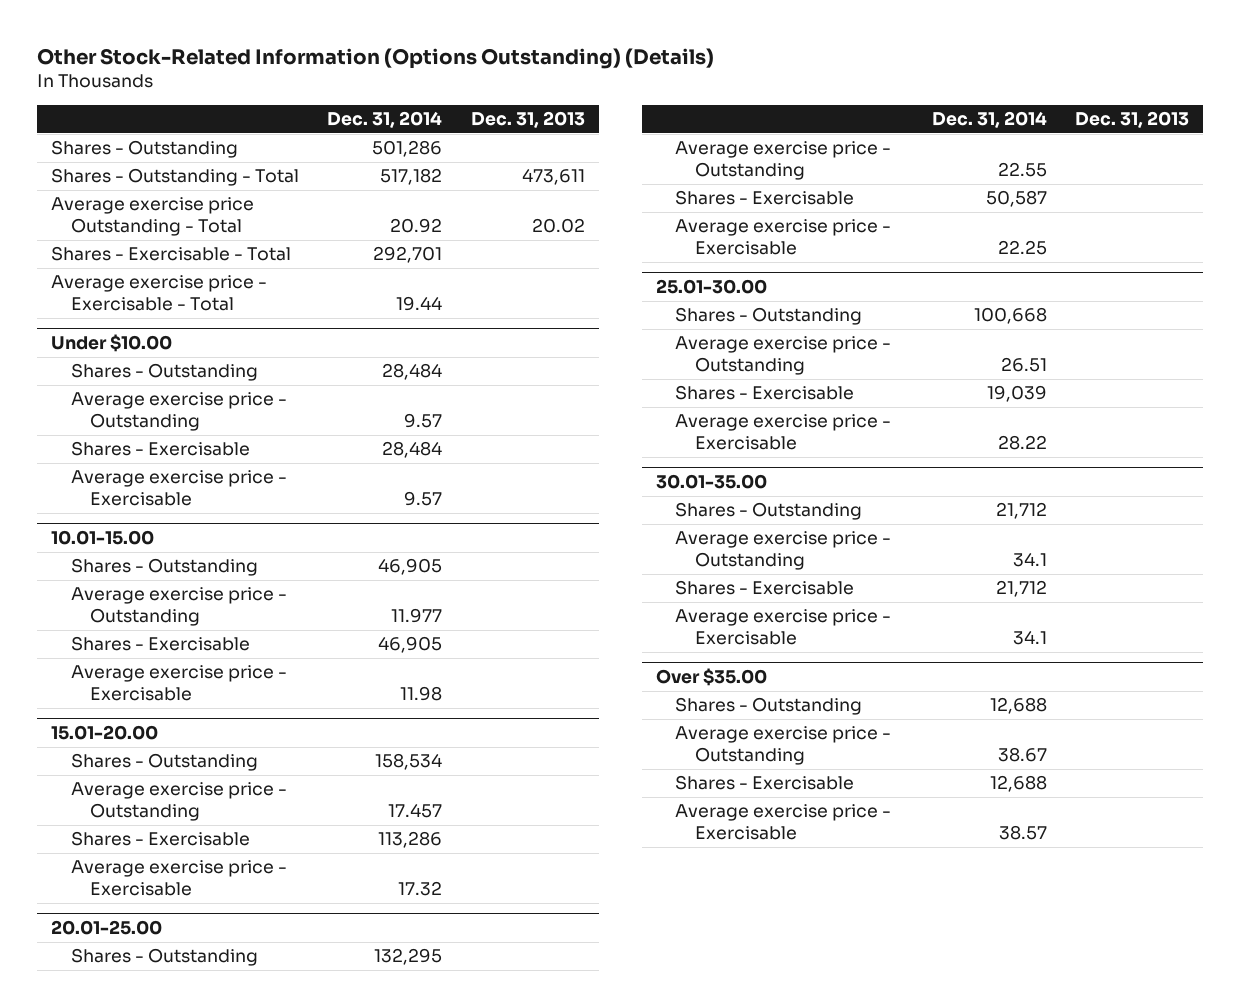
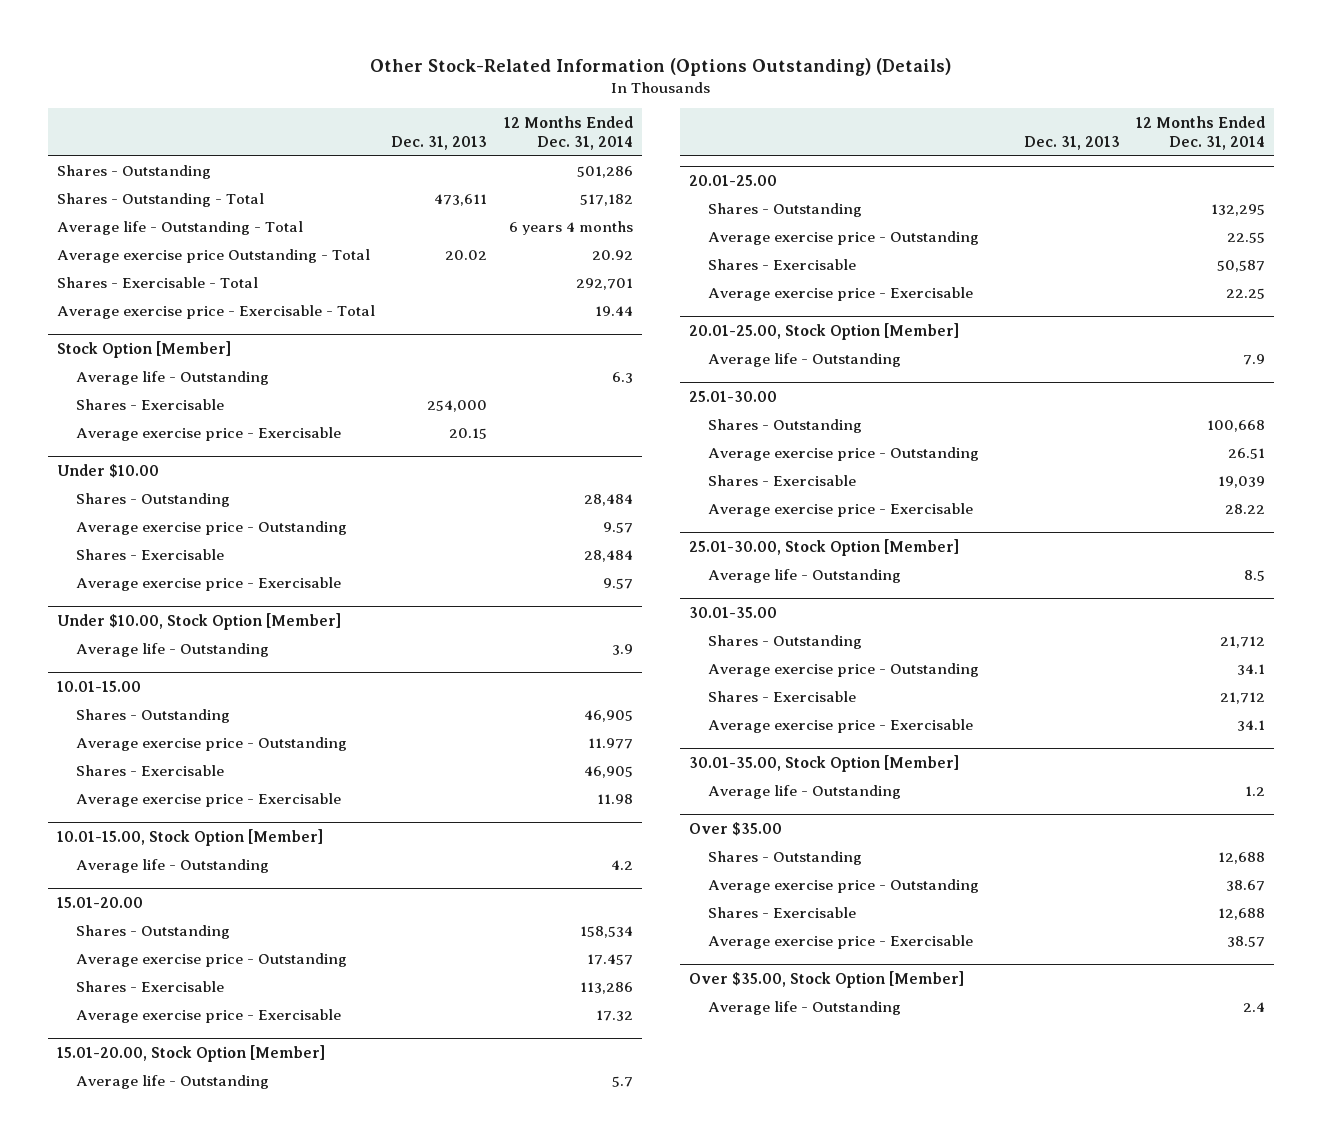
- | Dec. 31, 2014 | Dec. 31, 2013
+ | Dec. 31, 2013 | 12 Months Ended Dec. 31, 2014
+ Average life - Outstanding - Total | | 6 years 4 months
+ Stock Option [Member]
+ Average life - Outstanding | | 6.3
+ Shares - Exercisable | 254,000 |
+ Average exercise price - Exercisable | 20.15 |
+ Under $10.00, Stock Option [Member]
+ Average life - Outstanding | | 3.9
+ 10.01-15.00, Stock Option [Member]
+ Average life - Outstanding | | 4.2
+ 15.01-20.00, Stock Option [Member]
+ Average life - Outstanding | | 5.7
+ 20.01-25.00, Stock Option [Member]
+ Average life - Outstanding | | 7.9
+ 25.01-30.00, Stock Option [Member]
+ Average life - Outstanding | | 8.5
+ 30.01-35.00, Stock Option [Member]
+ Average life - Outstanding | | 1.2
+ Over $35.00, Stock Option [Member]
+ Average life - Outstanding | | 2.4

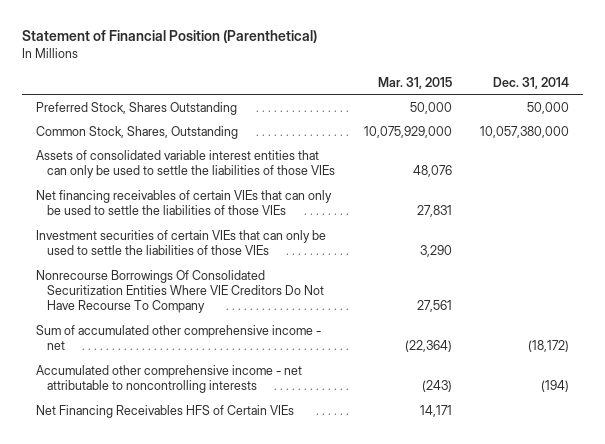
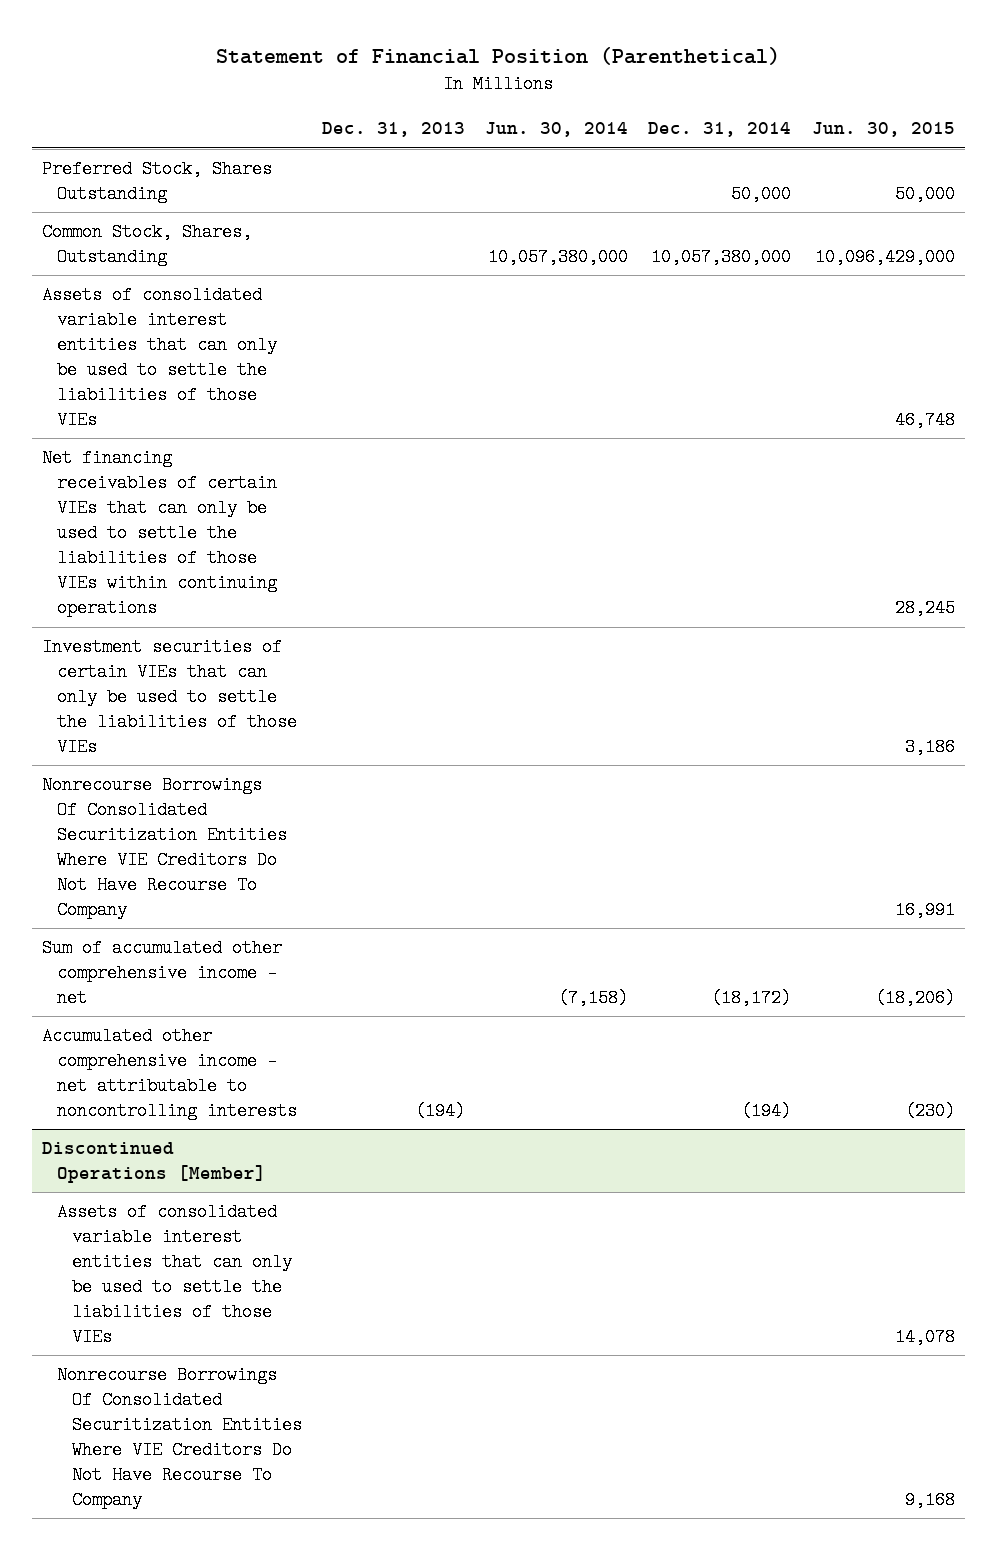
- | Mar. 31, 2015 | Dec. 31, 2014
+ | Dec. 31, 2013 | Jun. 30, 2014 | Dec. 31, 2014 | Jun. 30, 2015
- Net financing receivables of certain VIEs that can only be used to settle the liabilities of those VIEs | 27,831 |
+ Net financing receivables of certain VIEs that can only be used to settle the liabilities of those VIEs within continuing operations | | | | 28,245
- Net Financing Receivables HFS of Certain VIEs | 14,171 |
+ Discontinued Operations [Member]
+ Assets of consolidated variable interest entities that can only be used to settle the liabilities of those VIEs | | | | 14,078
+ Nonrecourse Borrowings Of Consolidated Securitization Entities Where VIE Creditors Do Not Have Recourse To Company | | | | 9,168

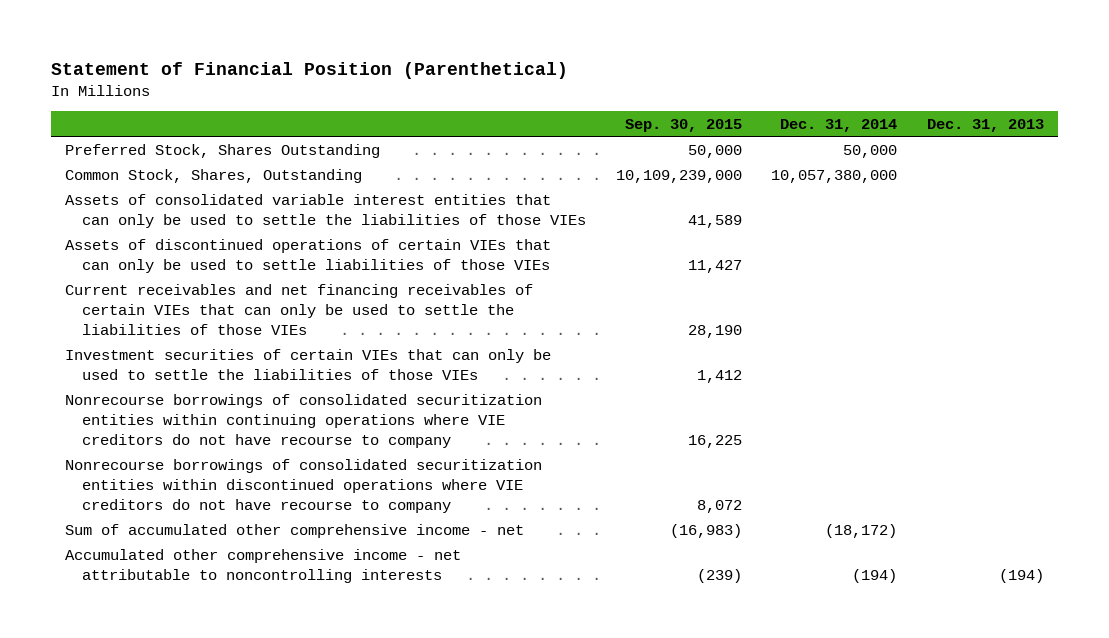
- | Dec. 31, 2013 | Jun. 30, 2014 | Dec. 31, 2014 | Jun. 30, 2015
+ | Sep. 30, 2015 | Dec. 31, 2014 | Dec. 31, 2013
- Net financing receivables of certain VIEs that can only be used to settle the liabilities of those VIEs within continuing operations | | | | 28,245
+ Assets of discontinued operations of certain VIEs that can only be used to settle liabilities of those VIEs | 11,427 | |
+ Current receivables and net financing receivables of certain VIEs that can only be used to settle the liabilities of those VIEs | 28,190 | |
- Nonrecourse Borrowings Of Consolidated Securitization Entities Where VIE Creditors Do Not Have Recourse To Company | | | | 16,991
+ Nonrecourse borrowings of consolidated securitization entities within continuing operations where VIE creditors do not have recourse to company | 16,225 | |
+ Nonrecourse borrowings of consolidated securitization entities within discontinued operations where VIE creditors do not have recourse to company | 8,072 | |
- Discontinued Operations [Member]
- Assets of consolidated variable interest entities that can only be used to settle the liabilities of those VIEs | | | | 14,078
- Nonrecourse Borrowings Of Consolidated Securitization Entities Where VIE Creditors Do Not Have Recourse To Company | | | | 9,168

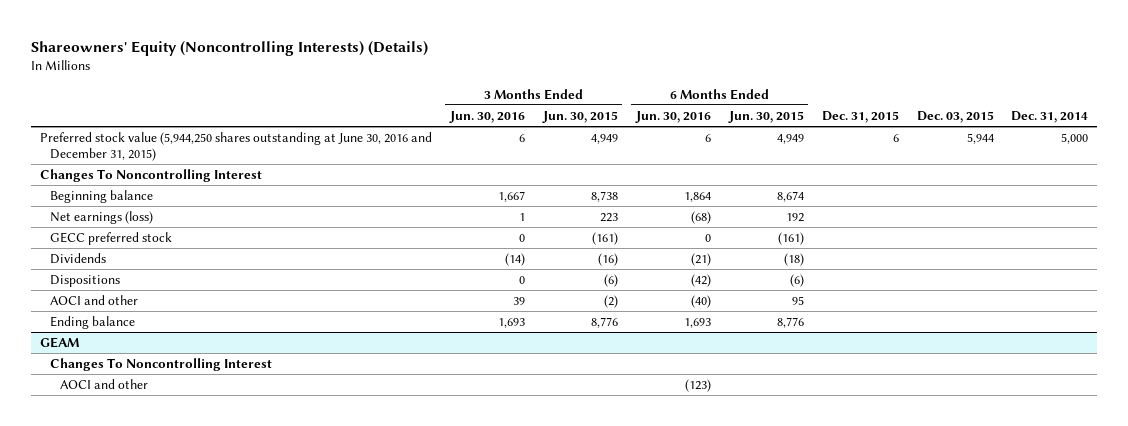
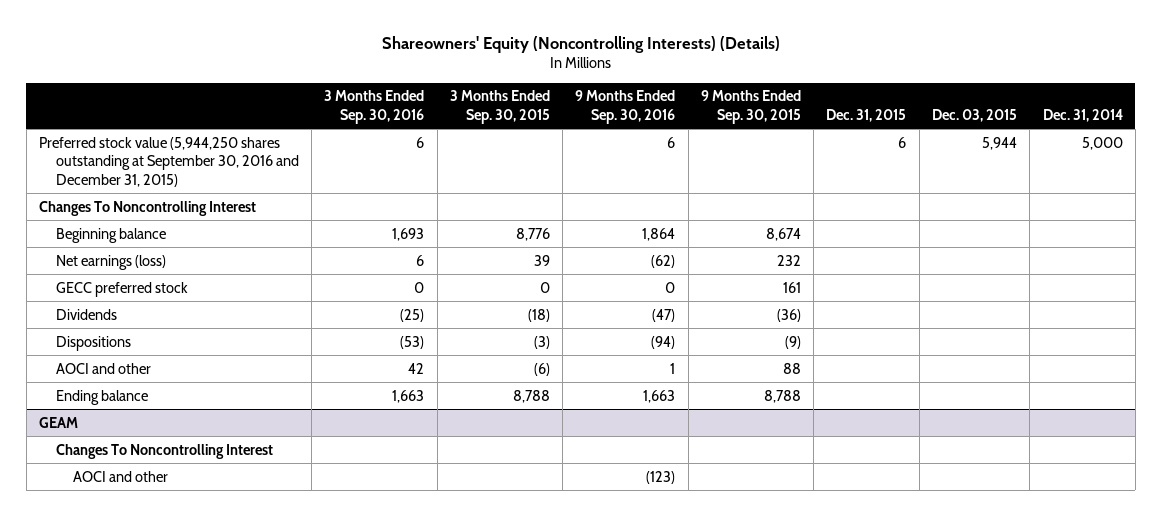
- | 3 Months Ended Jun. 30, 2016 | 3 Months Ended Jun. 30, 2015 | 6 Months Ended Jun. 30, 2016 | 6 Months Ended Jun. 30, 2015 | Dec. 31, 2015 | Dec. 03, 2015 | Dec. 31, 2014
+ | 3 Months Ended Sep. 30, 2016 | 3 Months Ended Sep. 30, 2015 | 9 Months Ended Sep. 30, 2016 | 9 Months Ended Sep. 30, 2015 | Dec. 31, 2015 | Dec. 03, 2015 | Dec. 31, 2014
- Preferred stock value (5,944,250 shares outstanding at June 30, 2016 and December 31, 2015) | 6 | 4,949 | 6 | 4,949 | 6 | 5,944 | 5,000
+ Preferred stock value (5,944,250 shares outstanding at September 30, 2016 and December 31, 2015) | 6 | | 6 | | 6 | 5,944 | 5,000

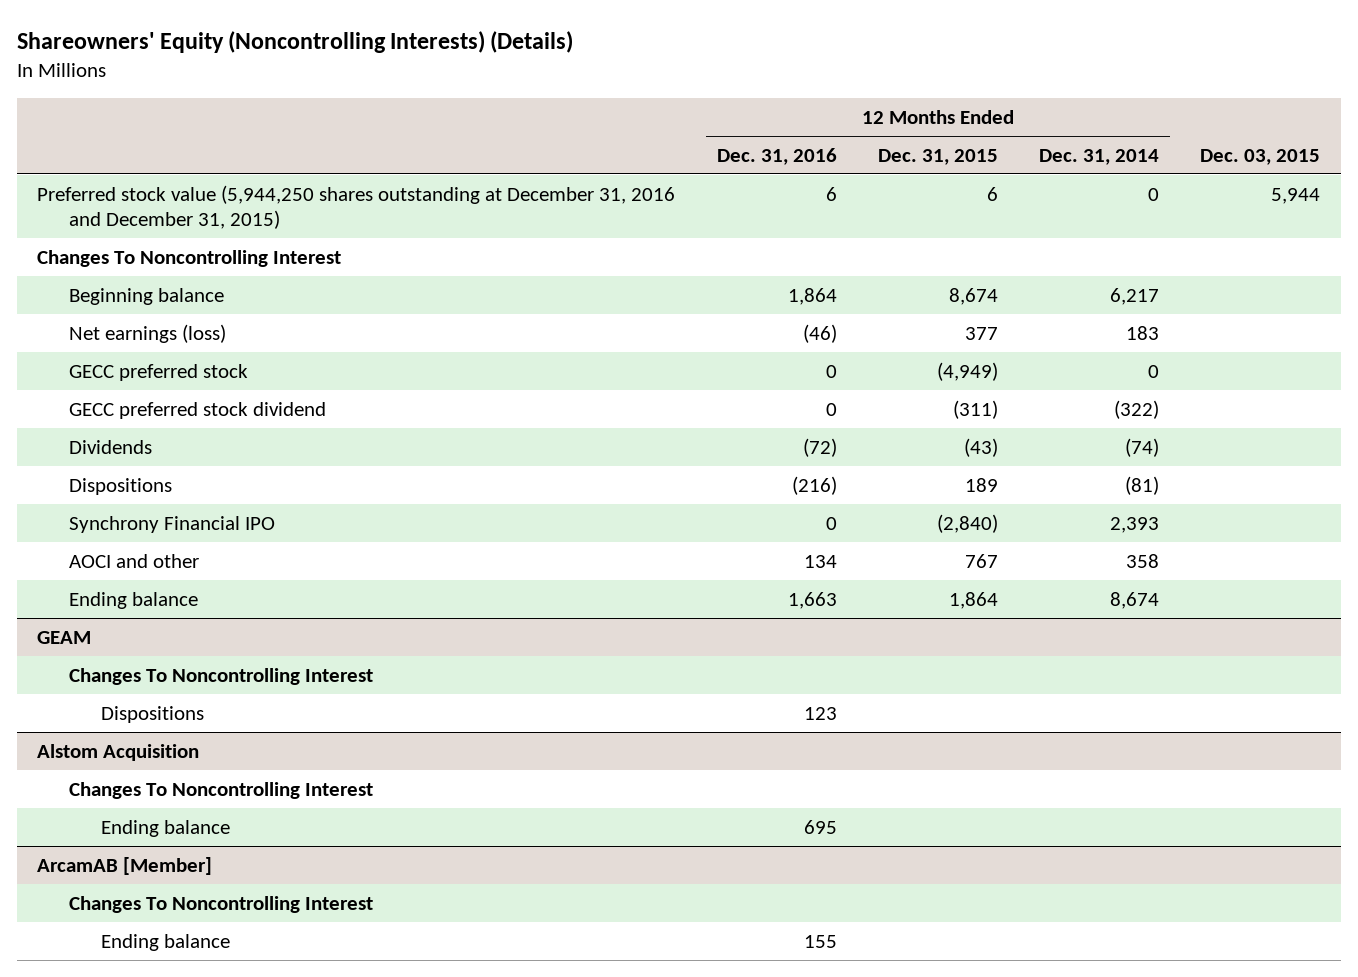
- | 3 Months Ended Sep. 30, 2016 | 3 Months Ended Sep. 30, 2015 | 9 Months Ended Sep. 30, 2016 | 9 Months Ended Sep. 30, 2015 | Dec. 31, 2015 | Dec. 03, 2015 | Dec. 31, 2014
+ | 12 Months Ended Dec. 31, 2016 | 12 Months Ended Dec. 31, 2015 | 12 Months Ended Dec. 31, 2014 | Dec. 03, 2015
- Preferred stock value (5,944,250 shares outstanding at September 30, 2016 and December 31, 2015) | 6 | | 6 | | 6 | 5,944 | 5,000
+ Preferred stock value (5,944,250 shares outstanding at December 31, 2016 and December 31, 2015) | 6 | 6 | 0 | 5,944
+ GECC preferred stock dividend | 0 | (311) | (322) |
+ Synchrony Financial IPO | 0 | (2,840) | 2,393 |
@ GEAM
- AOCI and other | | | (123) | | | |
+ Dispositions | 123 | | |
+ Alstom Acquisition
+ Changes To Noncontrolling Interest
+ Ending balance | 695 | | |
+ ArcamAB [Member]
+ Changes To Noncontrolling Interest
+ Ending balance | 155 | | |

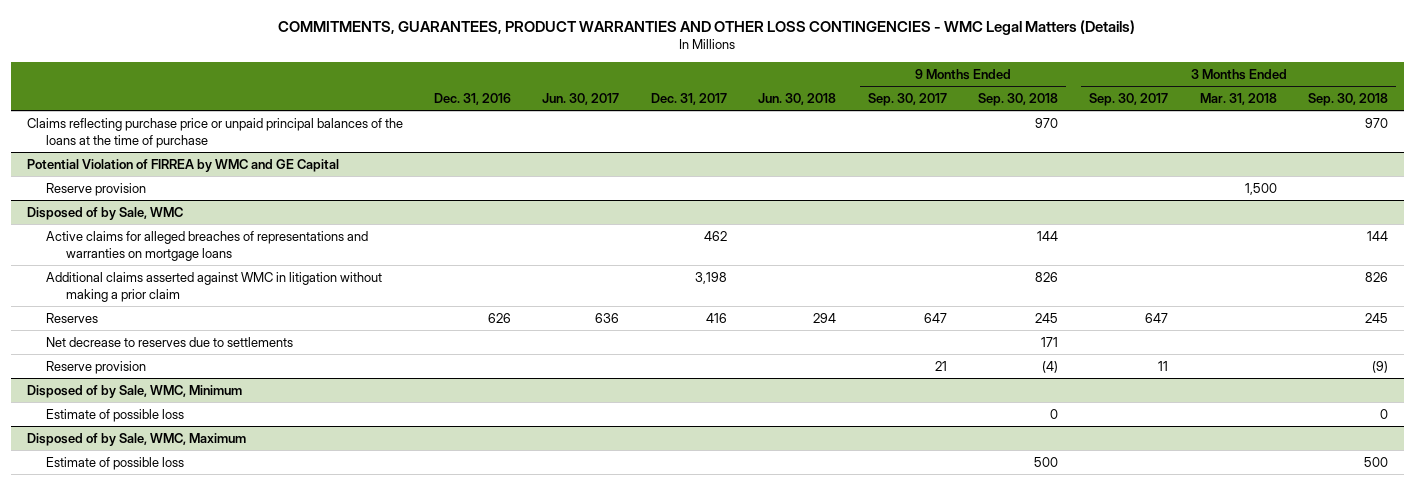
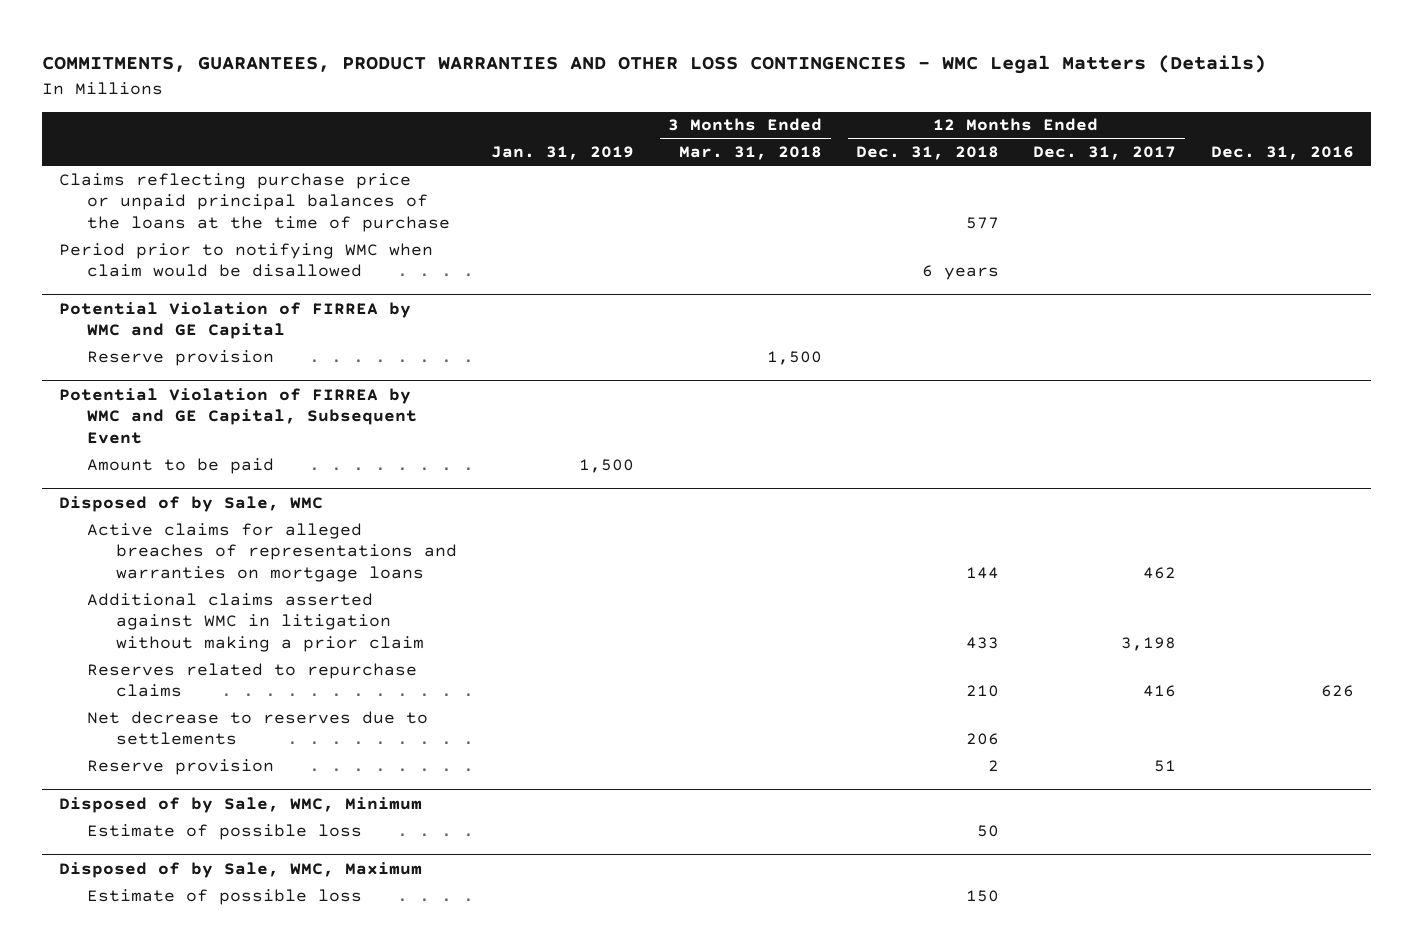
- | Dec. 31, 2016 | Jun. 30, 2017 | Dec. 31, 2017 | Jun. 30, 2018 | 9 Months Ended Sep. 30, 2017 | 9 Months Ended Sep. 30, 2018 | 3 Months Ended Sep. 30, 2017 | 3 Months Ended Mar. 31, 2018 | 3 Months Ended Sep. 30, 2018
+ | Jan. 31, 2019 | 3 Months Ended Mar. 31, 2018 | 12 Months Ended Dec. 31, 2018 | 12 Months Ended Dec. 31, 2017 | Dec. 31, 2016
+ Period prior to notifying WMC when claim would be disallowed | | | 6 years | |
+ Potential Violation of FIRREA by WMC and GE Capital, Subsequent Event
+ Amount to be paid | 1,500 | | | |
@ Disposed of by Sale, WMC
- Reserves | 626 | 636 | 416 | 294 | 647 | 245 | 647 | | 245
+ Reserves related to repurchase claims | | | 210 | 416 | 626

